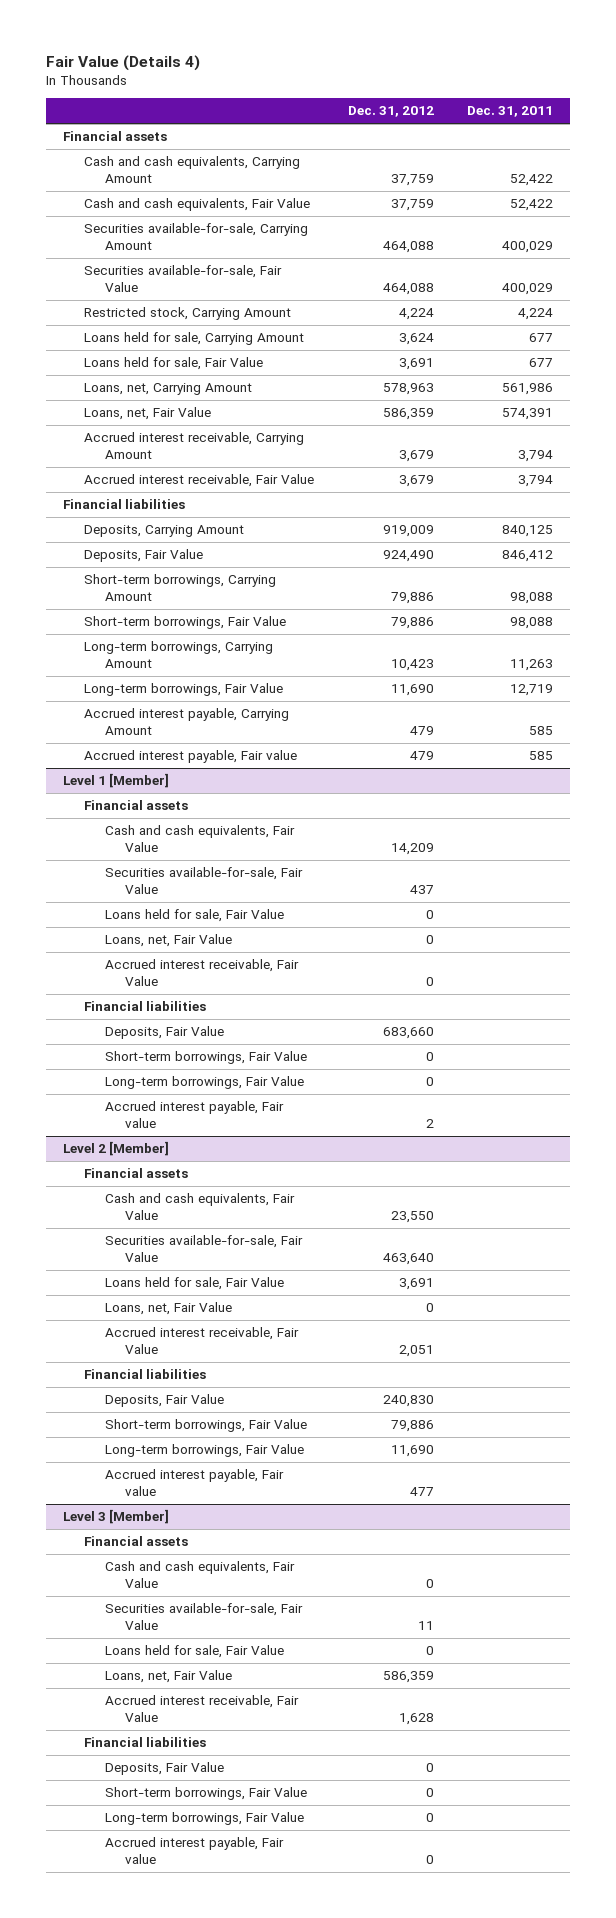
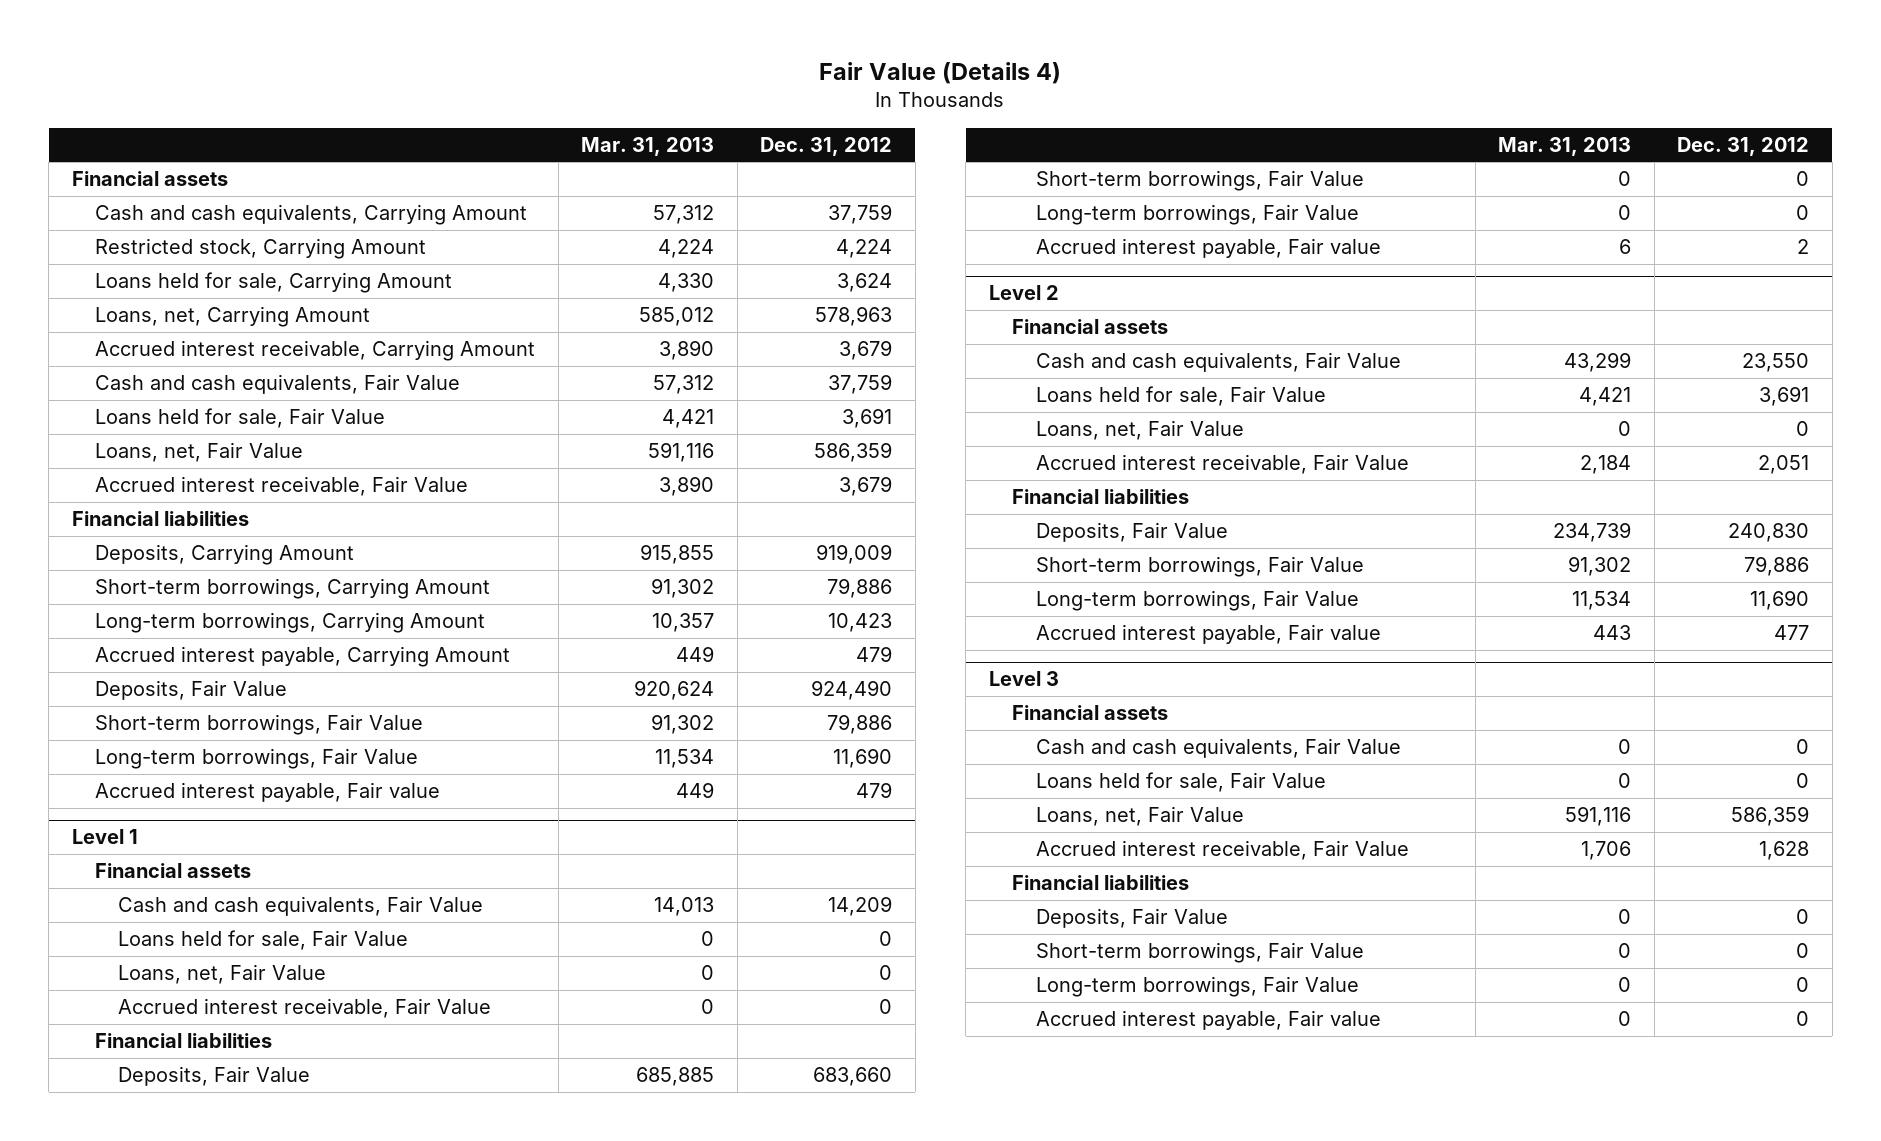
- | Dec. 31, 2012 | Dec. 31, 2011
+ | Mar. 31, 2013 | Dec. 31, 2012
- Securities available-for-sale, Carrying Amount | 464,088 | 400,029
- Securities available-for-sale, Fair Value | 464,088 | 400,029
moved down: Cash and cash equivalents, Fair Value | 57,312 | 37,759
moved down: Loans held for sale, Fair Value | 4,421 | 3,691
moved down: Loans, net, Fair Value | 591,116 | 586,359
moved down: Deposits, Fair Value | 920,624 | 924,490
moved down: Short-term borrowings, Fair Value | 91,302 | 79,886
moved down: Long-term borrowings, Fair Value | 11,534 | 11,690
- Level 1 [Member]
+ Level 1
- Securities available-for-sale, Fair Value | 437 |
- Level 2 [Member]
+ Level 2
- Securities available-for-sale, Fair Value | 463,640 |
- Level 3 [Member]
+ Level 3
- Securities available-for-sale, Fair Value | 11 |

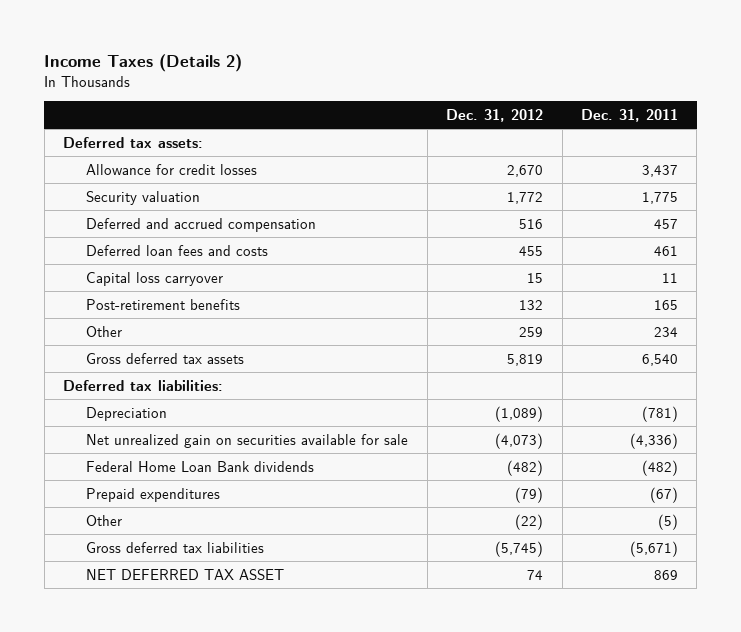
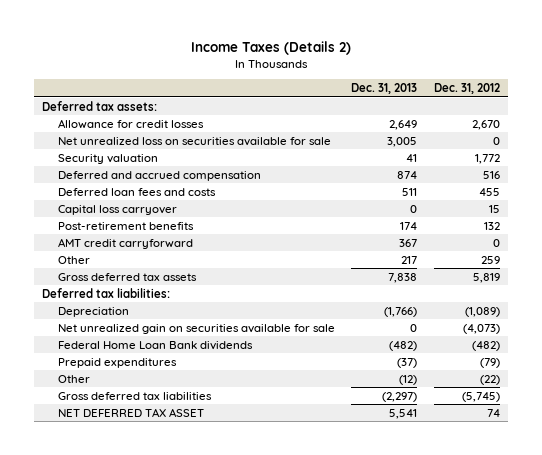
- | Dec. 31, 2012 | Dec. 31, 2011
+ | Dec. 31, 2013 | Dec. 31, 2012
+ Net unrealized loss on securities available for sale | 3,005 | 0
+ AMT credit carryforward | 367 | 0

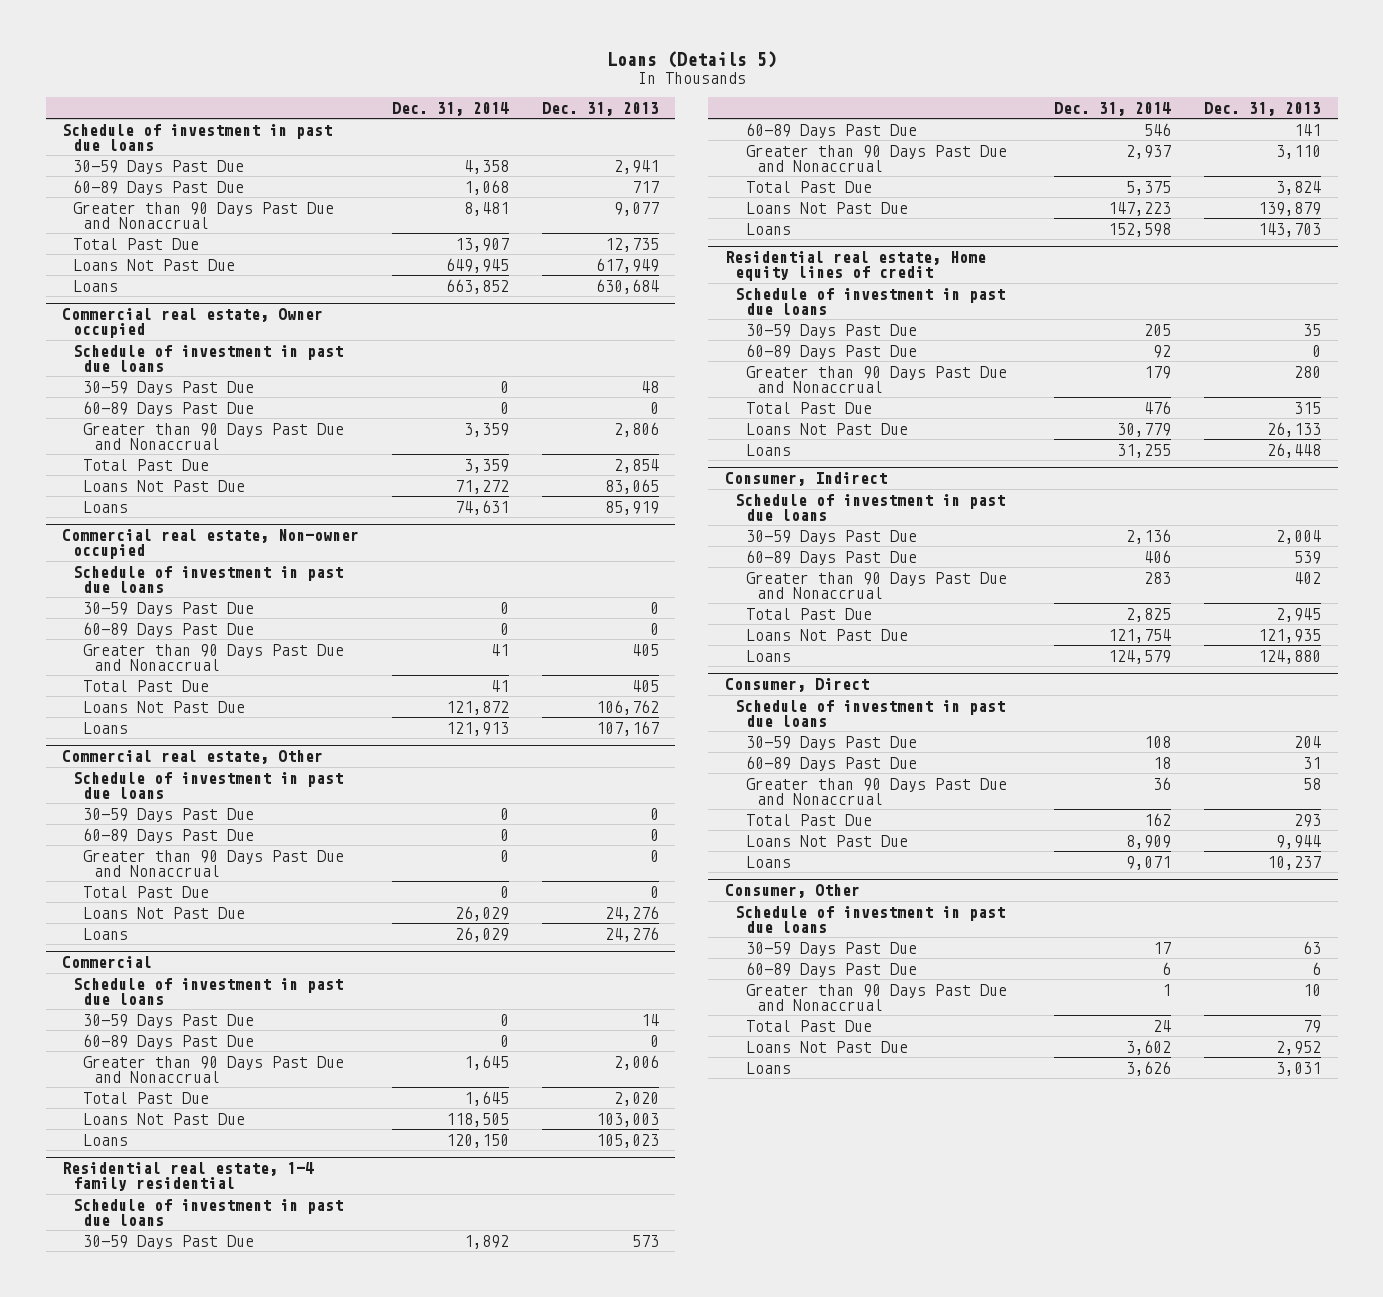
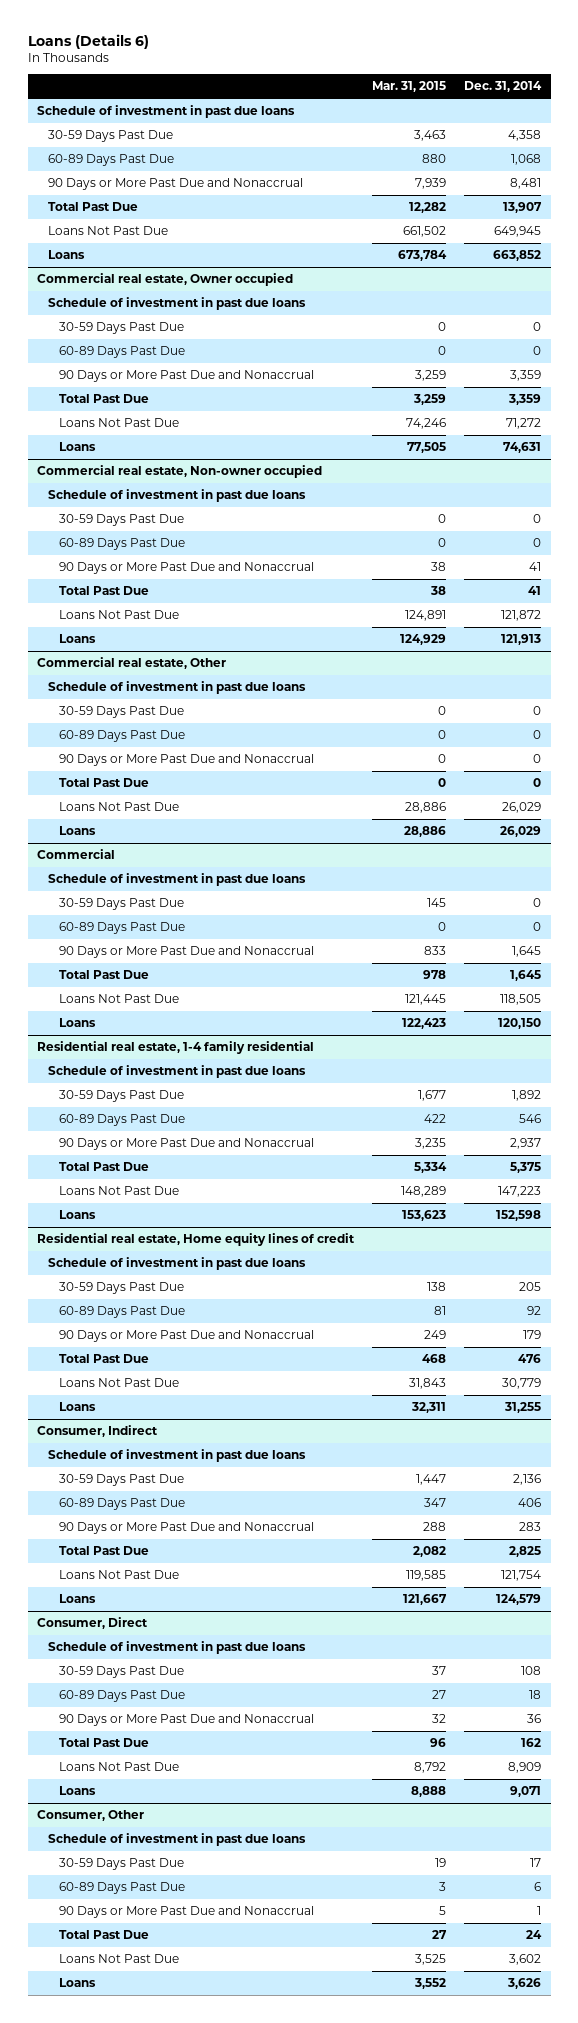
- Loans (Details 5)
+ Loans (Details 6)
- | Dec. 31, 2014 | Dec. 31, 2013
+ | Mar. 31, 2015 | Dec. 31, 2014
- Greater than 90 Days Past Due and Nonaccrual | 8,481 | 9,077
+ 90 Days or More Past Due and Nonaccrual | 7,939 | 8,481
@ Commercial real estate, Owner occupied
- Greater than 90 Days Past Due and Nonaccrual | 3,359 | 2,806
+ 90 Days or More Past Due and Nonaccrual | 3,259 | 3,359
@ Commercial real estate, Non-owner occupied
- Greater than 90 Days Past Due and Nonaccrual | 41 | 405
+ 90 Days or More Past Due and Nonaccrual | 38 | 41
@ Commercial real estate, Other
- Greater than 90 Days Past Due and Nonaccrual | 0 | 0
+ 90 Days or More Past Due and Nonaccrual | 0 | 0
@ Commercial
- Greater than 90 Days Past Due and Nonaccrual | 1,645 | 2,006
+ 90 Days or More Past Due and Nonaccrual | 833 | 1,645
@ Residential real estate, 1-4 family residential
- Greater than 90 Days Past Due and Nonaccrual | 2,937 | 3,110
+ 90 Days or More Past Due and Nonaccrual | 3,235 | 2,937
@ Residential real estate, Home equity lines of credit
- Greater than 90 Days Past Due and Nonaccrual | 179 | 280
+ 90 Days or More Past Due and Nonaccrual | 249 | 179
@ Consumer, Indirect
- Greater than 90 Days Past Due and Nonaccrual | 283 | 402
+ 90 Days or More Past Due and Nonaccrual | 288 | 283
@ Consumer, Direct
- Greater than 90 Days Past Due and Nonaccrual | 36 | 58
+ 90 Days or More Past Due and Nonaccrual | 32 | 36
@ Consumer, Other
- Greater than 90 Days Past Due and Nonaccrual | 1 | 10
+ 90 Days or More Past Due and Nonaccrual | 5 | 1

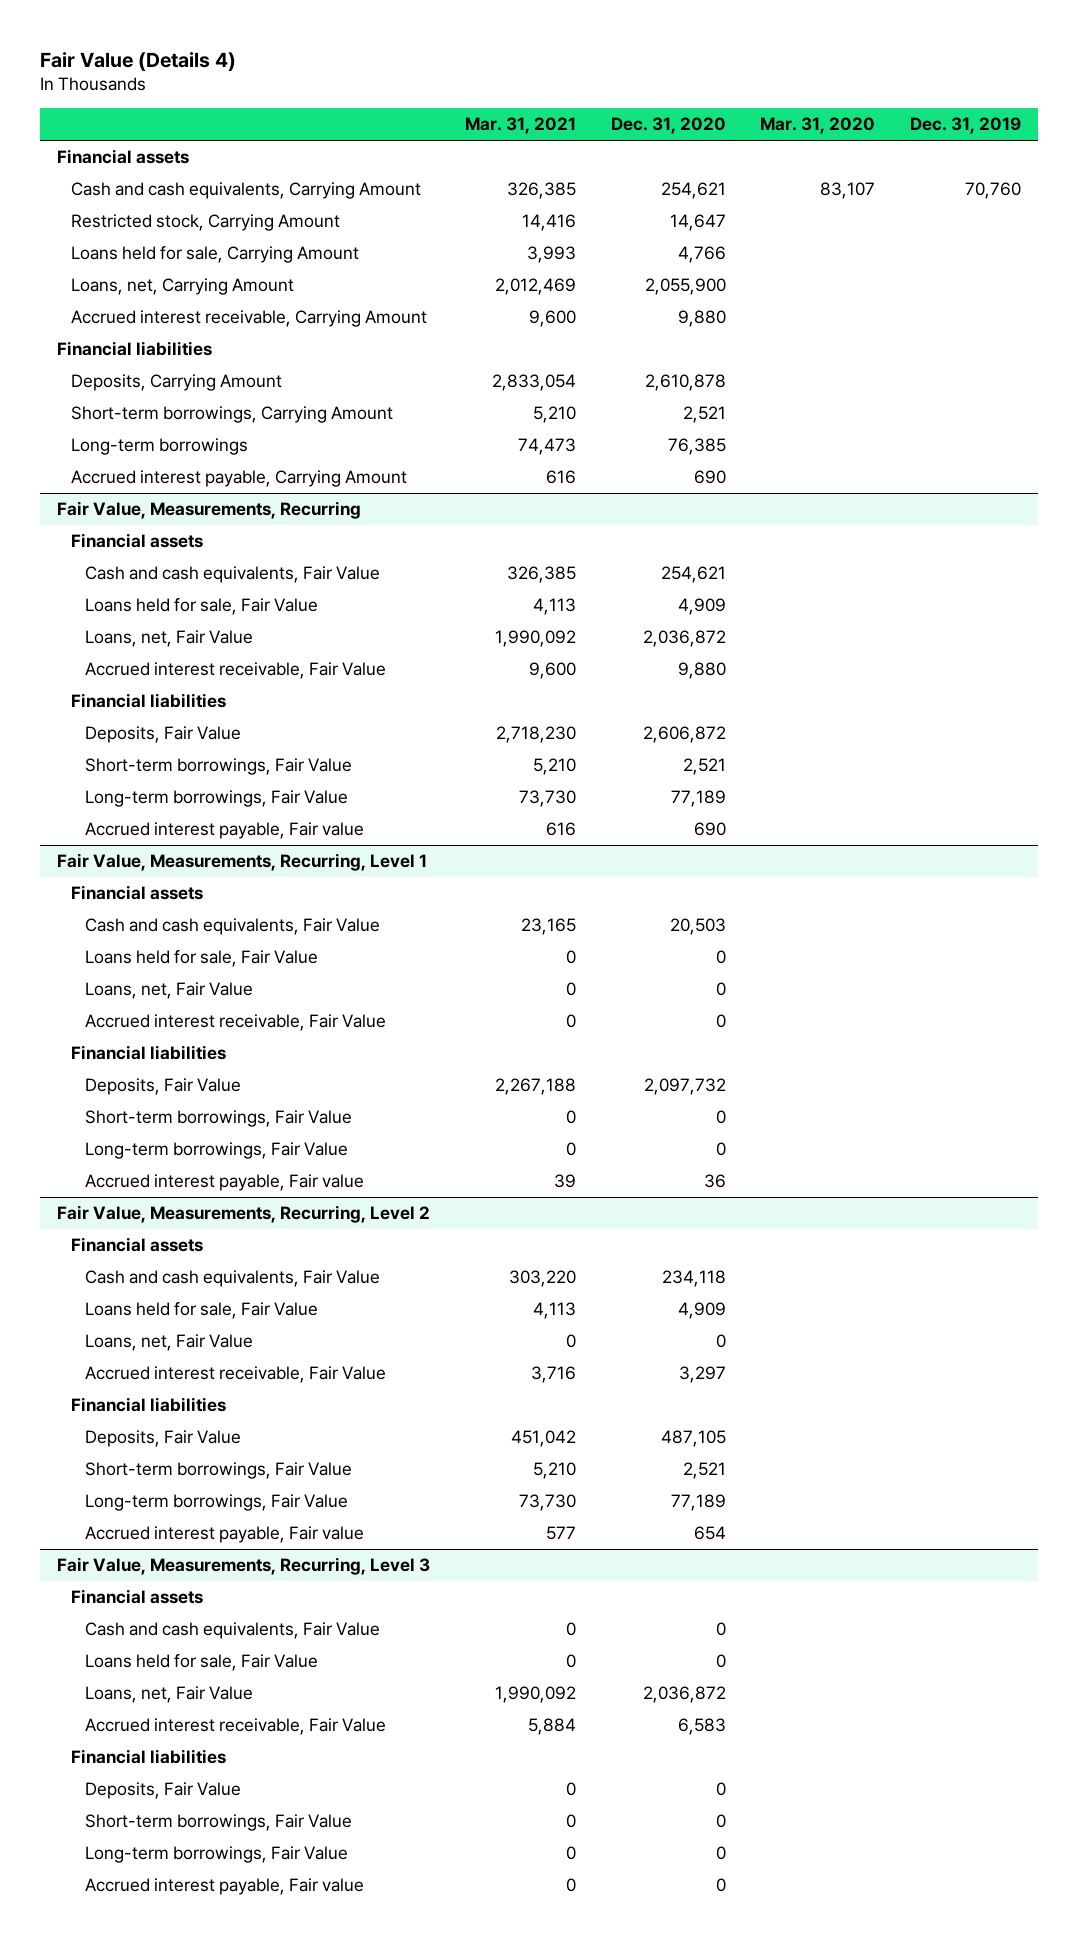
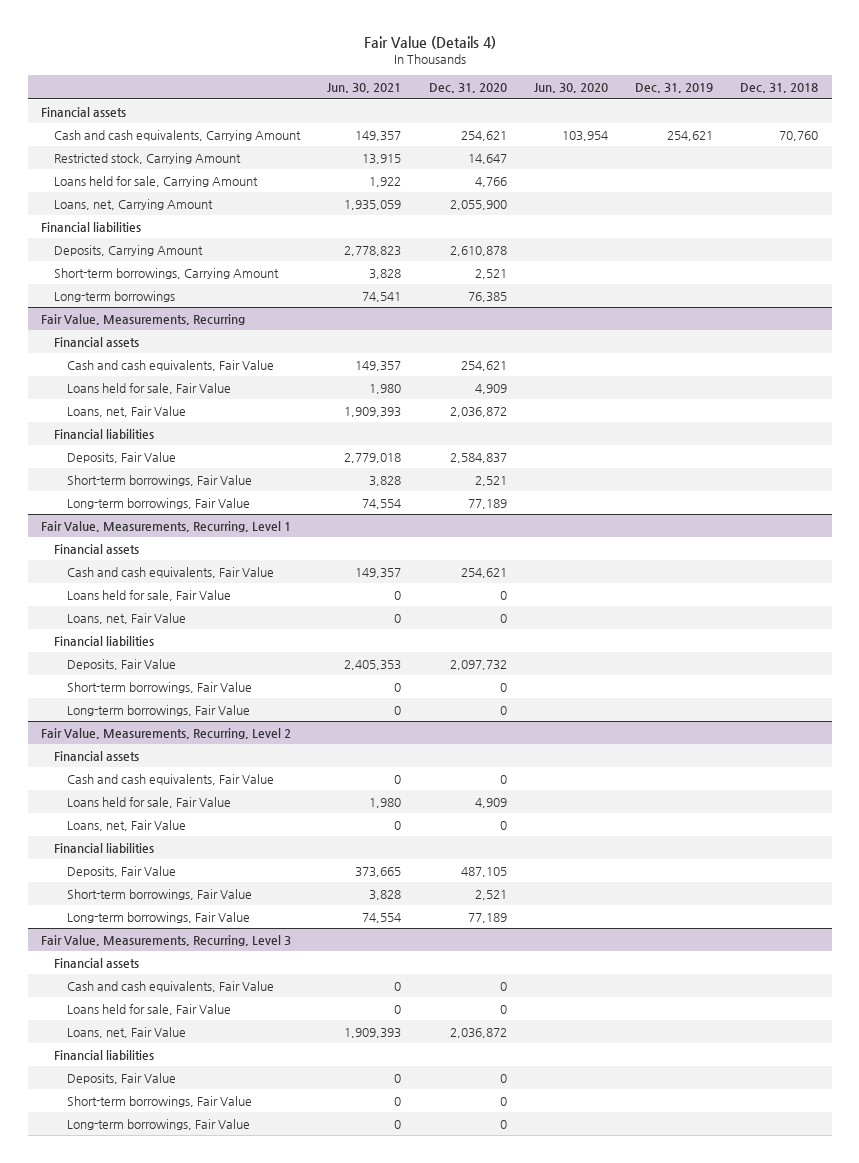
- | Mar. 31, 2021 | Dec. 31, 2020 | Mar. 31, 2020 | Dec. 31, 2019
+ | Jun. 30, 2021 | Dec. 31, 2020 | Jun. 30, 2020 | Dec. 31, 2019 | Dec. 31, 2018
- Cash and cash equivalents, Carrying Amount | 326,385 | 254,621 | 83,107 | 70,760
+ Cash and cash equivalents, Carrying Amount | 149,357 | 254,621 | 103,954 | 254,621 | 70,760
- Accrued interest receivable, Carrying Amount | 9,600 | 9,880 | |
- Accrued interest payable, Carrying Amount | 616 | 690 | |
@ Fair Value, Measurements, Recurring
- Accrued interest receivable, Fair Value | 9,600 | 9,880 | |
- Deposits, Fair Value | 2,718,230 | 2,606,872 | |
+ Deposits, Fair Value | 2,779,018 | 2,584,837 | | |
- Accrued interest payable, Fair value | 616 | 690 | |
@ Fair Value, Measurements, Recurring, Level 1
- Cash and cash equivalents, Fair Value | 23,165 | 20,503 | |
+ Cash and cash equivalents, Fair Value | 149,357 | 254,621 | | |
- Accrued interest receivable, Fair Value | 0 | 0 | |
- Accrued interest payable, Fair value | 39 | 36 | |
@ Fair Value, Measurements, Recurring, Level 2
- Cash and cash equivalents, Fair Value | 303,220 | 234,118 | |
+ Cash and cash equivalents, Fair Value | 0 | 0 | | |
- Accrued interest receivable, Fair Value | 3,716 | 3,297 | |
- Accrued interest payable, Fair value | 577 | 654 | |
@ Fair Value, Measurements, Recurring, Level 3
- Accrued interest receivable, Fair Value | 5,884 | 6,583 | |
- Accrued interest payable, Fair value | 0 | 0 | |

